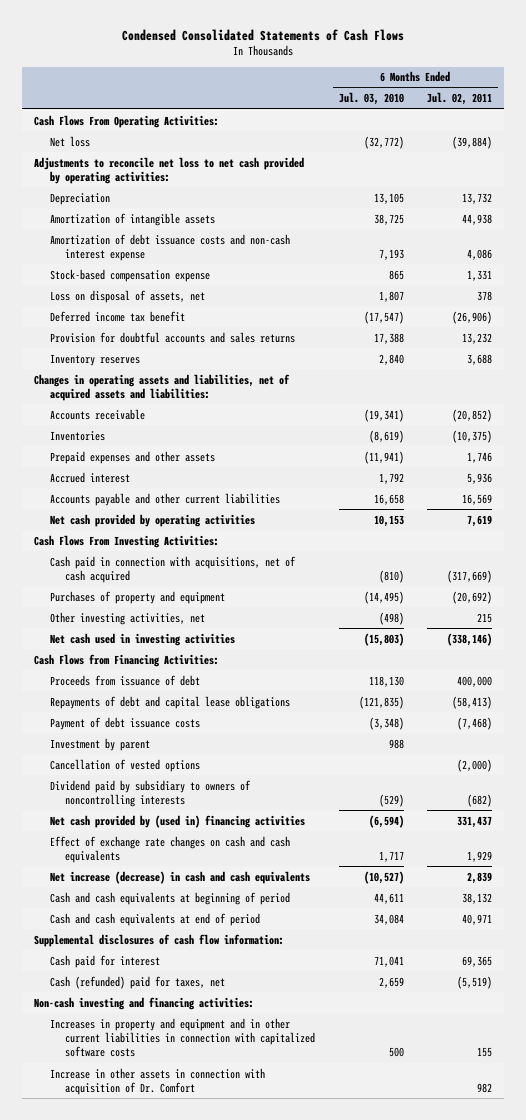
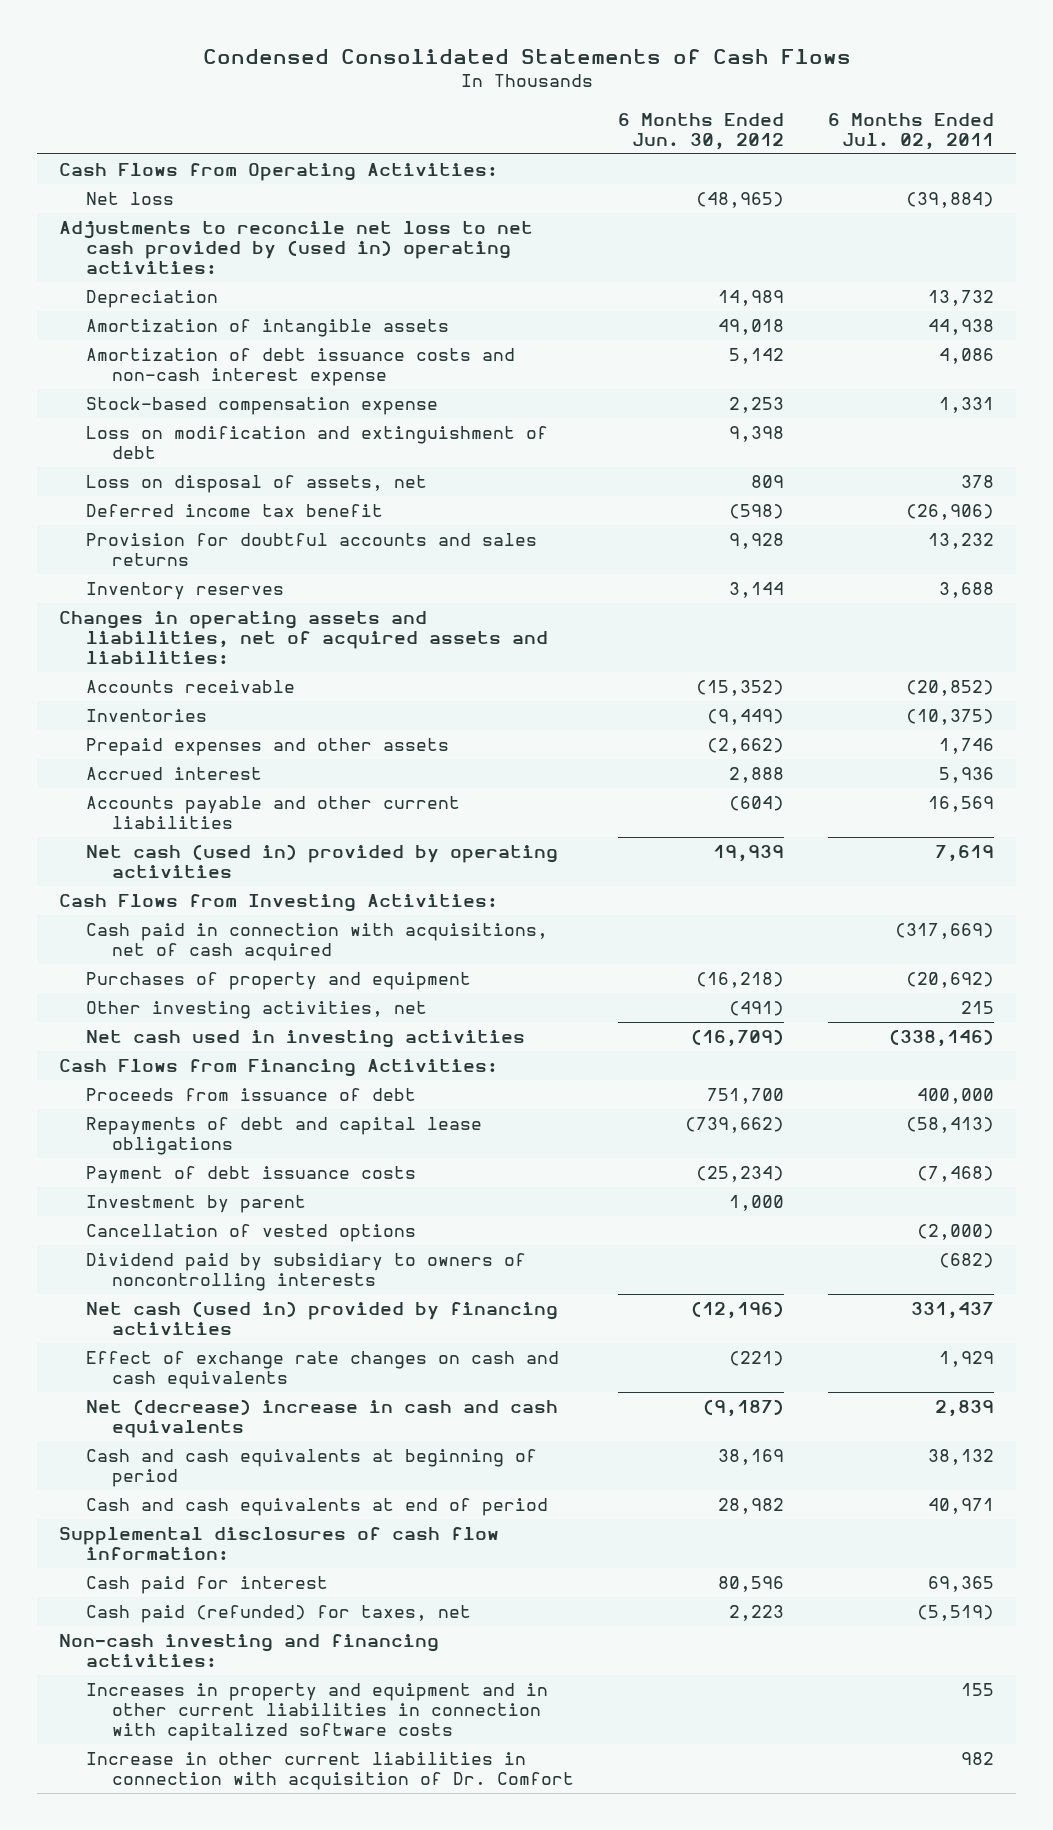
- | 6 Months Ended Jul. 03, 2010 | 6 Months Ended Jul. 02, 2011
+ | 6 Months Ended Jun. 30, 2012 | 6 Months Ended Jul. 02, 2011
- Cash Flows From Operating Activities:
+ Cash Flows from Operating Activities:
- Adjustments to reconcile net loss to net cash provided by operating activities:
+ Adjustments to reconcile net loss to net cash provided by (used in) operating activities:
+ Loss on modification and extinguishment of debt | 9,398 |
- Net cash provided by operating activities | 10,153 | 7,619
- Cash Flows From Investing Activities:
+ Net cash (used in) provided by operating activities | 19,939 | 7,619
+ Cash Flows from Investing Activities:
- Net cash provided by (used in) financing activities | (6,594) | 331,437
+ Net cash (used in) provided by financing activities | (12,196) | 331,437
- Net increase (decrease) in cash and cash equivalents | (10,527) | 2,839
+ Net (decrease) increase in cash and cash equivalents | (9,187) | 2,839
- Cash (refunded) paid for taxes, net | 2,659 | (5,519)
+ Cash paid (refunded) for taxes, net | 2,223 | (5,519)
- Increase in other assets in connection with acquisition of Dr. Comfort | | 982
+ Increase in other current liabilities in connection with acquisition of Dr. Comfort | | 982

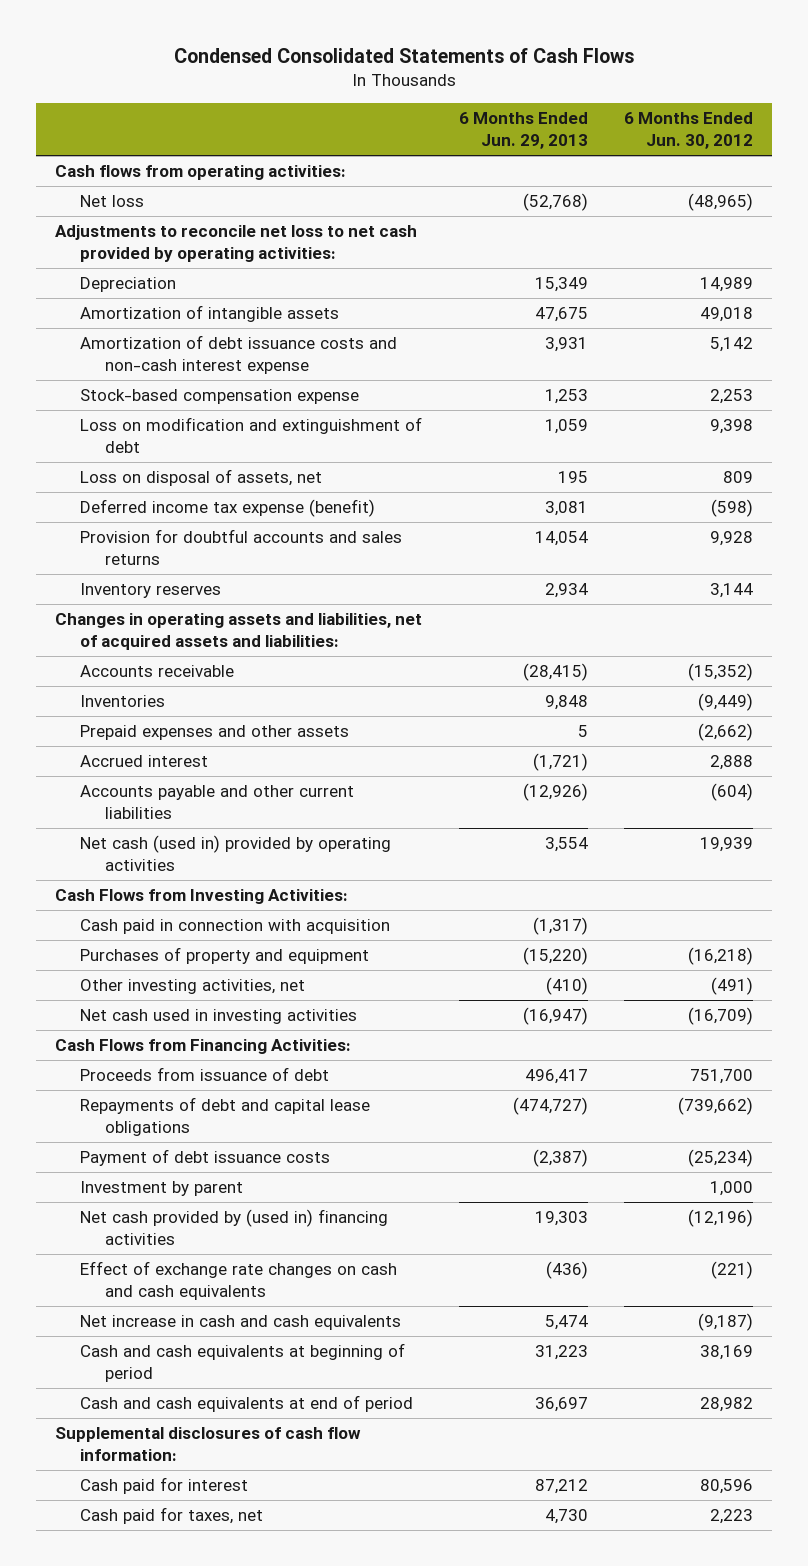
- | 6 Months Ended Jun. 30, 2012 | 6 Months Ended Jul. 02, 2011
+ | 6 Months Ended Jun. 29, 2013 | 6 Months Ended Jun. 30, 2012
- Cash Flows from Operating Activities:
+ Cash flows from operating activities:
- Adjustments to reconcile net loss to net cash provided by (used in) operating activities:
+ Adjustments to reconcile net loss to net cash provided by operating activities:
- Deferred income tax benefit | (598) | (26,906)
+ Deferred income tax expense (benefit) | 3,081 | (598)
- Cash paid in connection with acquisitions, net of cash acquired | | (317,669)
+ Cash paid in connection with acquisition | (1,317) |
- Cancellation of vested options | | (2,000)
- Dividend paid by subsidiary to owners of noncontrolling interests | | (682)
- Net cash (used in) provided by financing activities | (12,196) | 331,437
+ Net cash provided by (used in) financing activities | 19,303 | (12,196)
- Net (decrease) increase in cash and cash equivalents | (9,187) | 2,839
+ Net increase in cash and cash equivalents | 5,474 | (9,187)
- Cash paid (refunded) for taxes, net | 2,223 | (5,519)
- Non-cash investing and financing activities:
- Increases in property and equipment and in other current liabilities in connection with capitalized software costs | | 155
- Increase in other current liabilities in connection with acquisition of Dr. Comfort | | 982
+ Cash paid for taxes, net | 4,730 | 2,223

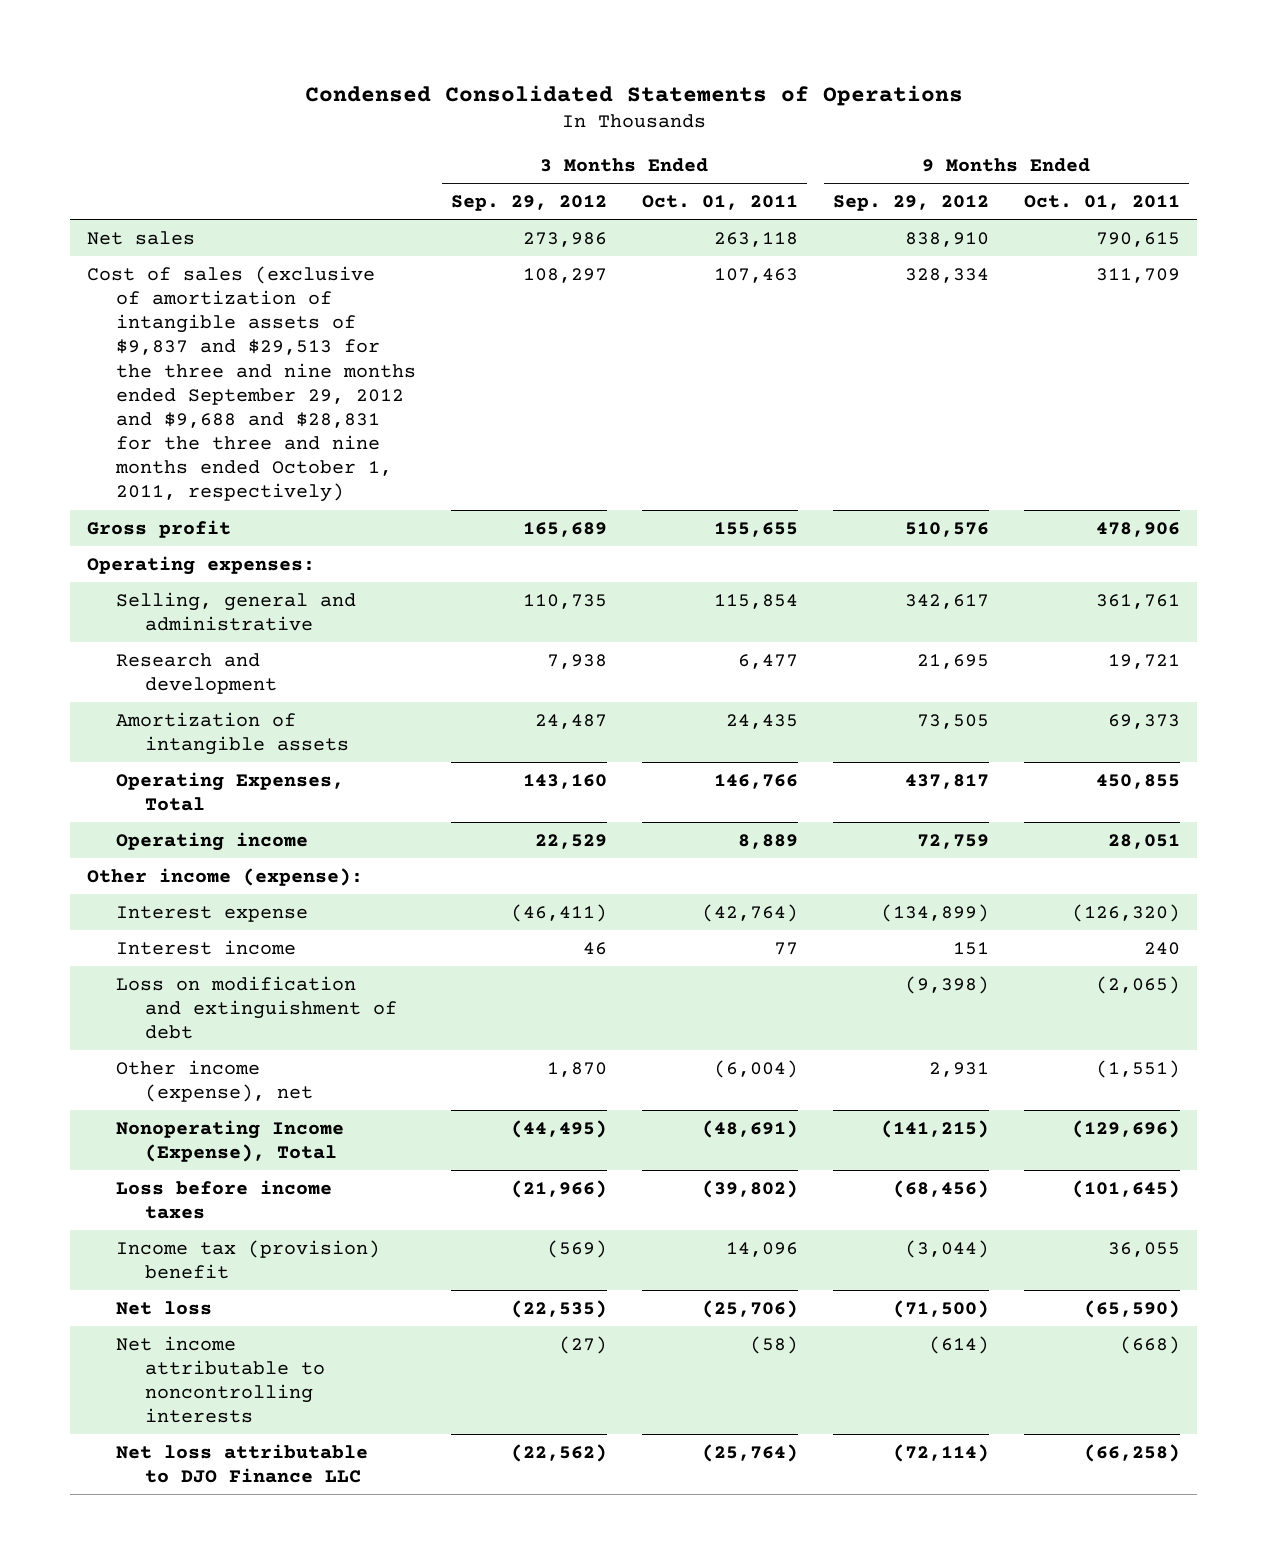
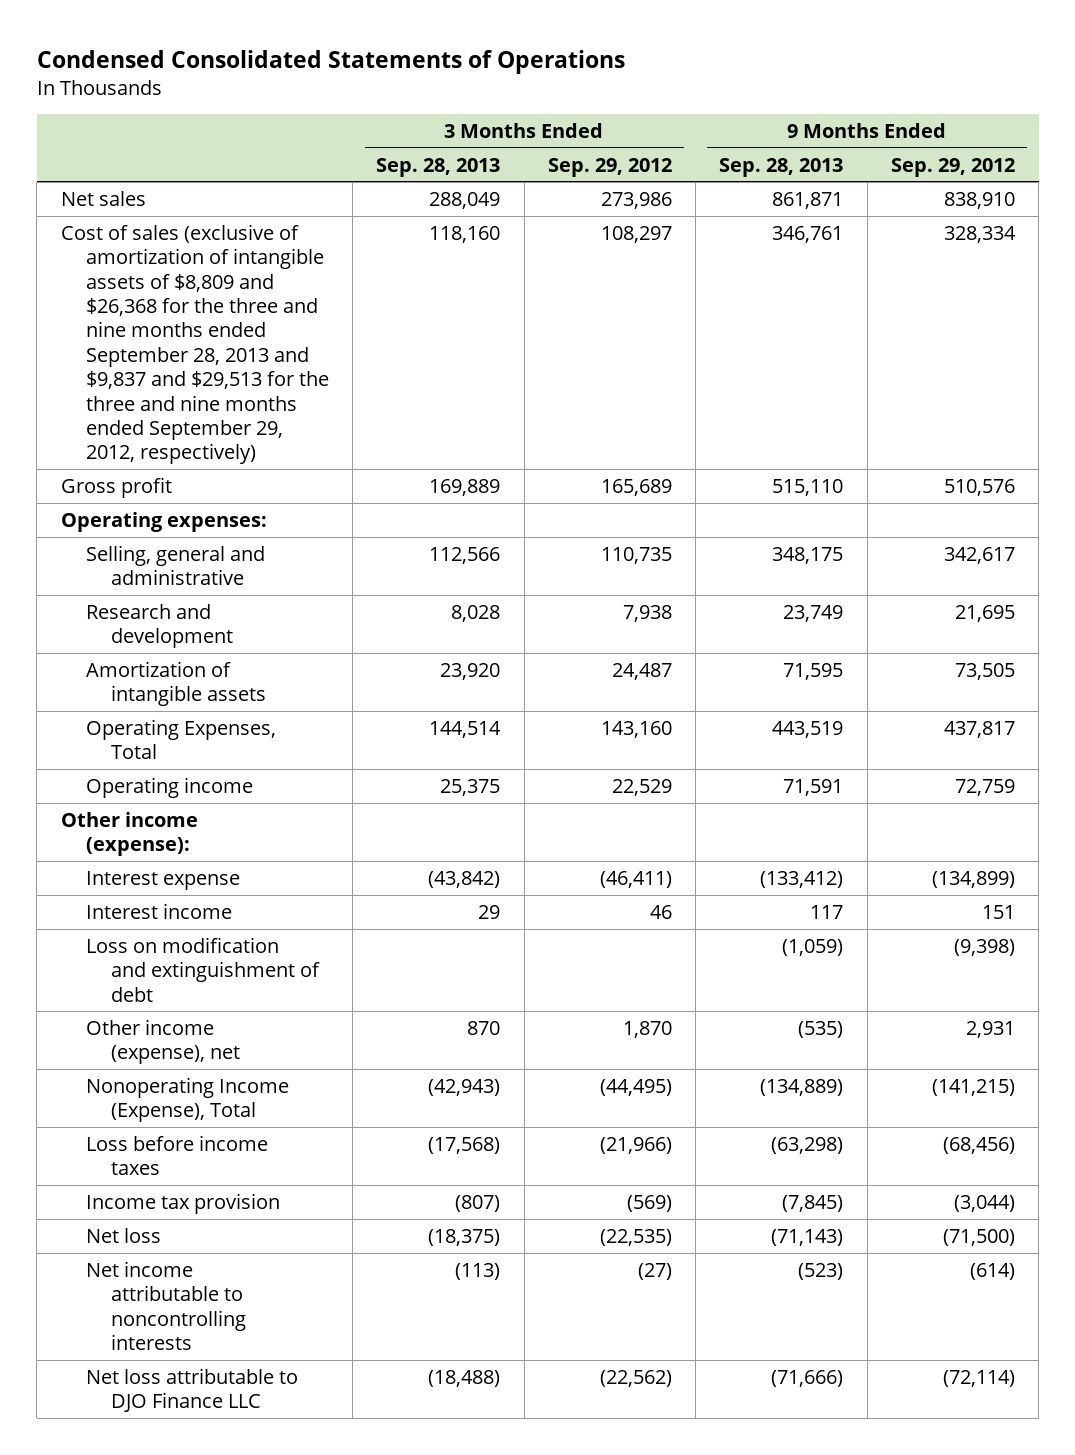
- | 3 Months Ended Sep. 29, 2012 | 3 Months Ended Oct. 01, 2011 | 9 Months Ended Sep. 29, 2012 | 9 Months Ended Oct. 01, 2011
+ | 3 Months Ended Sep. 28, 2013 | 3 Months Ended Sep. 29, 2012 | 9 Months Ended Sep. 28, 2013 | 9 Months Ended Sep. 29, 2012
- Cost of sales (exclusive of amortization of intangible assets of $9,837 and $29,513 for the three and nine months ended September 29, 2012 and $9,688 and $28,831 for the three and nine months ended October 1, 2011, respectively) | 108,297 | 107,463 | 328,334 | 311,709
+ Cost of sales (exclusive of amortization of intangible assets of $8,809 and $26,368 for the three and nine months ended September 28, 2013 and $9,837 and $29,513 for the three and nine months ended September 29, 2012, respectively) | 118,160 | 108,297 | 346,761 | 328,334
- Income tax (provision) benefit | (569) | 14,096 | (3,044) | 36,055
+ Income tax provision | (807) | (569) | (7,845) | (3,044)

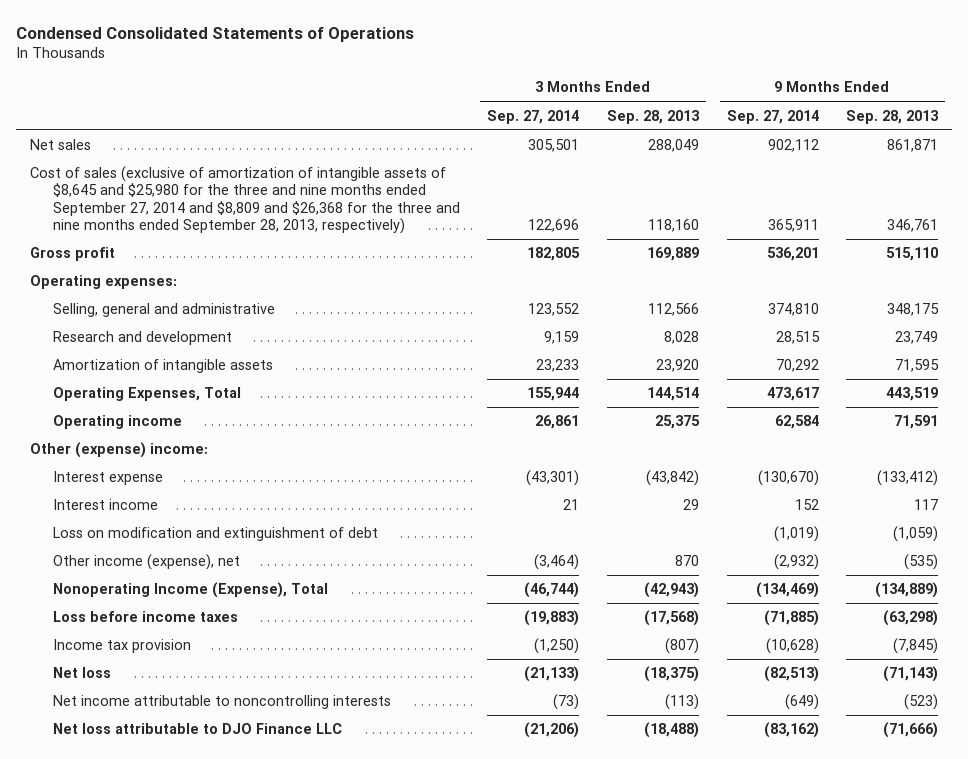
- | 3 Months Ended Sep. 28, 2013 | 3 Months Ended Sep. 29, 2012 | 9 Months Ended Sep. 28, 2013 | 9 Months Ended Sep. 29, 2012
+ | 3 Months Ended Sep. 27, 2014 | 3 Months Ended Sep. 28, 2013 | 9 Months Ended Sep. 27, 2014 | 9 Months Ended Sep. 28, 2013
- Cost of sales (exclusive of amortization of intangible assets of $8,809 and $26,368 for the three and nine months ended September 28, 2013 and $9,837 and $29,513 for the three and nine months ended September 29, 2012, respectively) | 118,160 | 108,297 | 346,761 | 328,334
+ Cost of sales (exclusive of amortization of intangible assets of $8,645 and $25,980 for the three and nine months ended September 27, 2014 and $8,809 and $26,368 for the three and nine months ended September 28, 2013, respectively) | 122,696 | 118,160 | 365,911 | 346,761
- Other income (expense):
+ Other (expense) income:

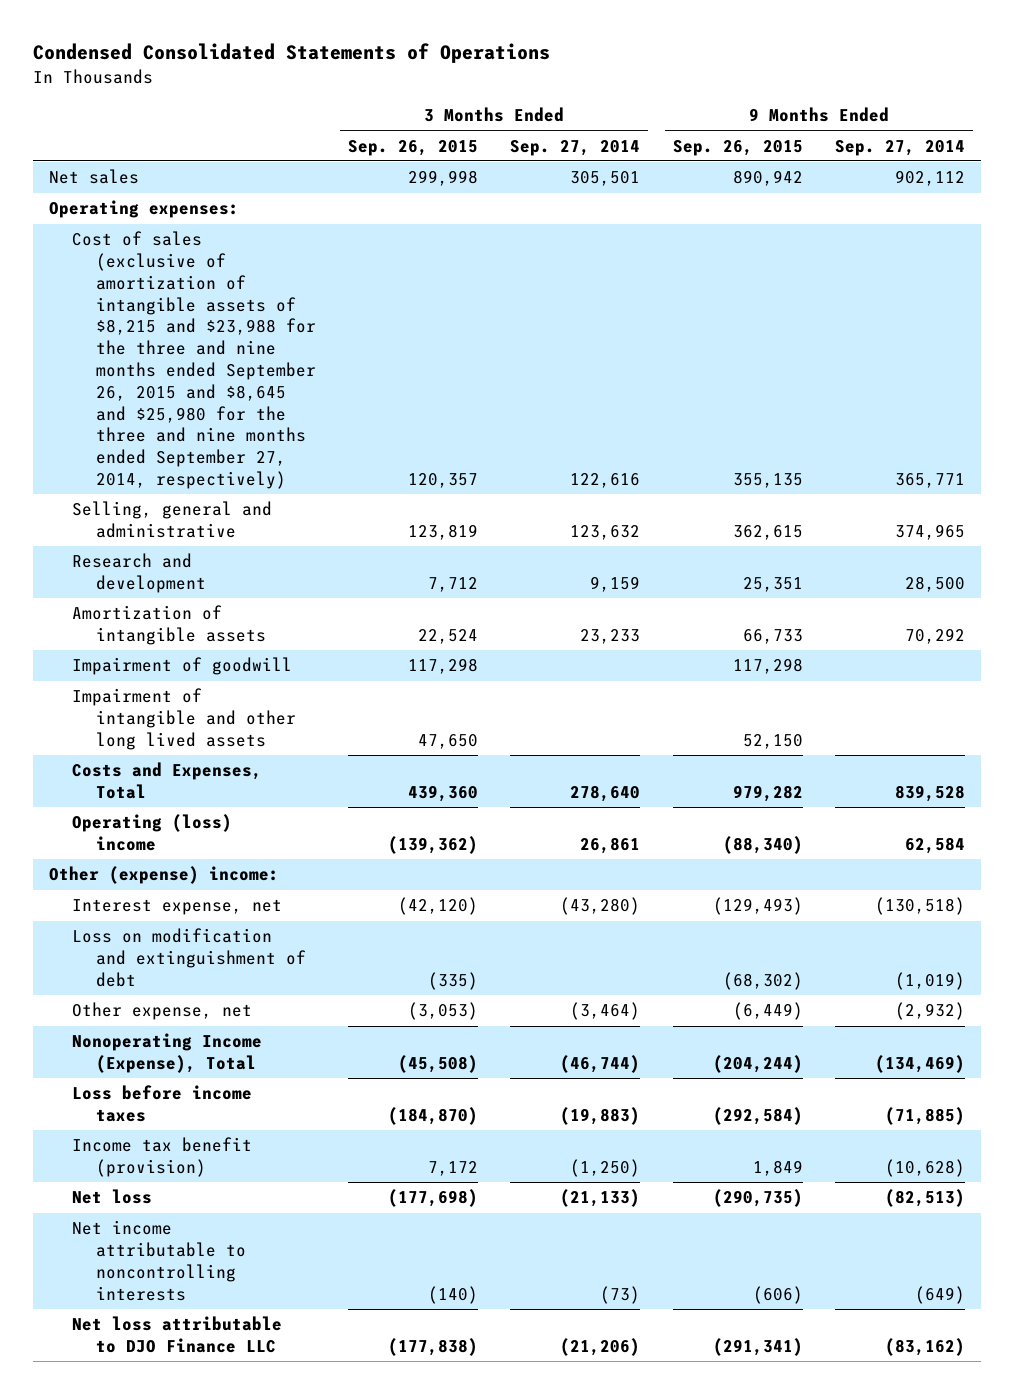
- | 3 Months Ended Sep. 27, 2014 | 3 Months Ended Sep. 28, 2013 | 9 Months Ended Sep. 27, 2014 | 9 Months Ended Sep. 28, 2013
+ | 3 Months Ended Sep. 26, 2015 | 3 Months Ended Sep. 27, 2014 | 9 Months Ended Sep. 26, 2015 | 9 Months Ended Sep. 27, 2014
- Cost of sales (exclusive of amortization of intangible assets of $8,645 and $25,980 for the three and nine months ended September 27, 2014 and $8,809 and $26,368 for the three and nine months ended September 28, 2013, respectively) | 122,696 | 118,160 | 365,911 | 346,761
- Gross profit | 182,805 | 169,889 | 536,201 | 515,110
- Selling, general and administrative | 123,552 | 112,566 | 374,810 | 348,175
- Research and development | 9,159 | 8,028 | 28,515 | 23,749
+ Cost of sales (exclusive of amortization of intangible assets of $8,215 and $23,988 for the three and nine months ended September 26, 2015 and $8,645 and $25,980 for the three and nine months ended September 27, 2014, respectively) | 120,357 | 122,616 | 355,135 | 365,771
+ Selling, general and administrative | 123,819 | 123,632 | 362,615 | 374,965
+ Research and development | 7,712 | 9,159 | 25,351 | 28,500
- Operating Expenses, Total | 155,944 | 144,514 | 473,617 | 443,519
- Operating income | 26,861 | 25,375 | 62,584 | 71,591
+ Impairment of goodwill | 117,298 | | 117,298 |
+ Impairment of intangible and other long lived assets | 47,650 | | 52,150 |
+ Costs and Expenses, Total | 439,360 | 278,640 | 979,282 | 839,528
+ Operating (loss) income | (139,362) | 26,861 | (88,340) | 62,584
- Interest expense | (43,301) | (43,842) | (130,670) | (133,412)
- Interest income | 21 | 29 | 152 | 117
+ Interest expense, net | (42,120) | (43,280) | (129,493) | (130,518)
- Other income (expense), net | (3,464) | 870 | (2,932) | (535)
+ Other expense, net | (3,053) | (3,464) | (6,449) | (2,932)
- Income tax provision | (1,250) | (807) | (10,628) | (7,845)
+ Income tax benefit (provision) | 7,172 | (1,250) | 1,849 | (10,628)

